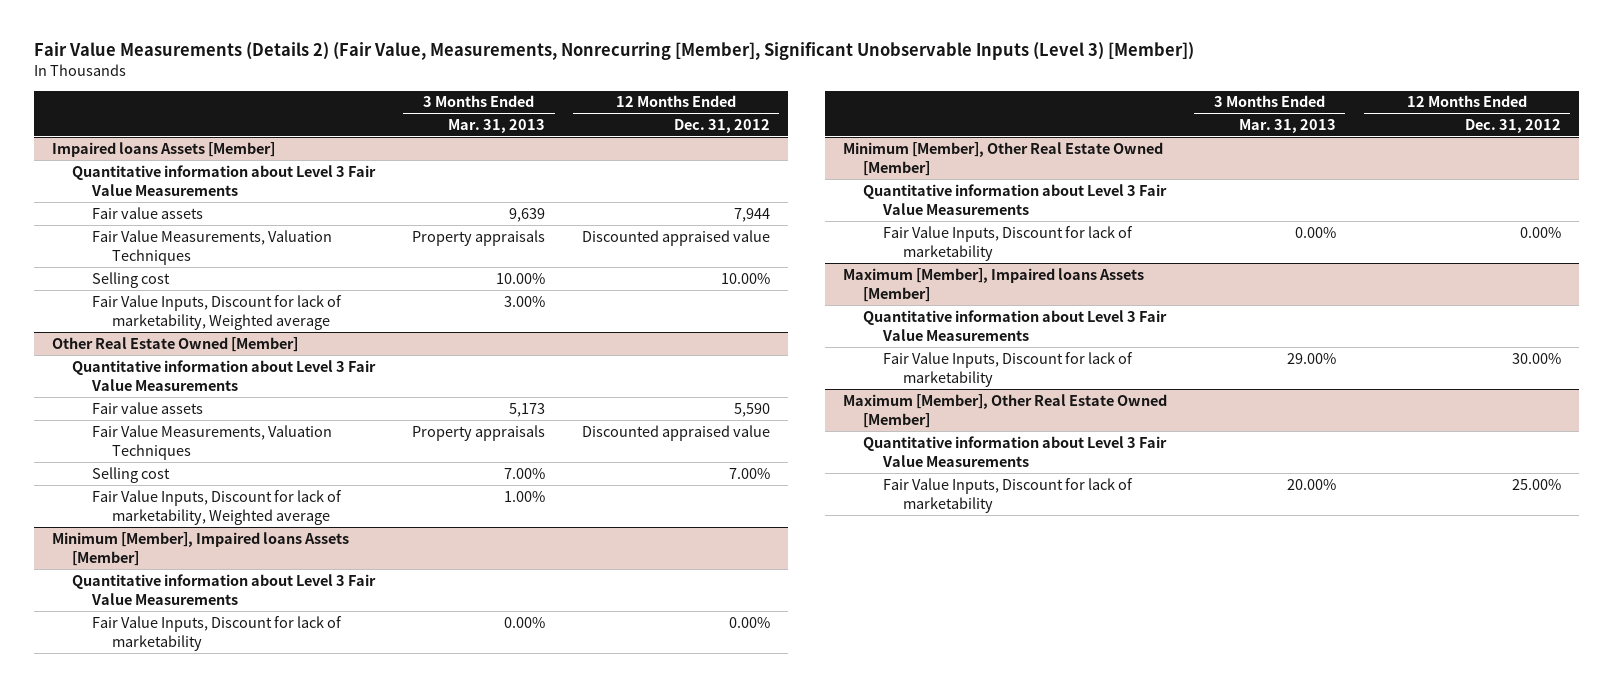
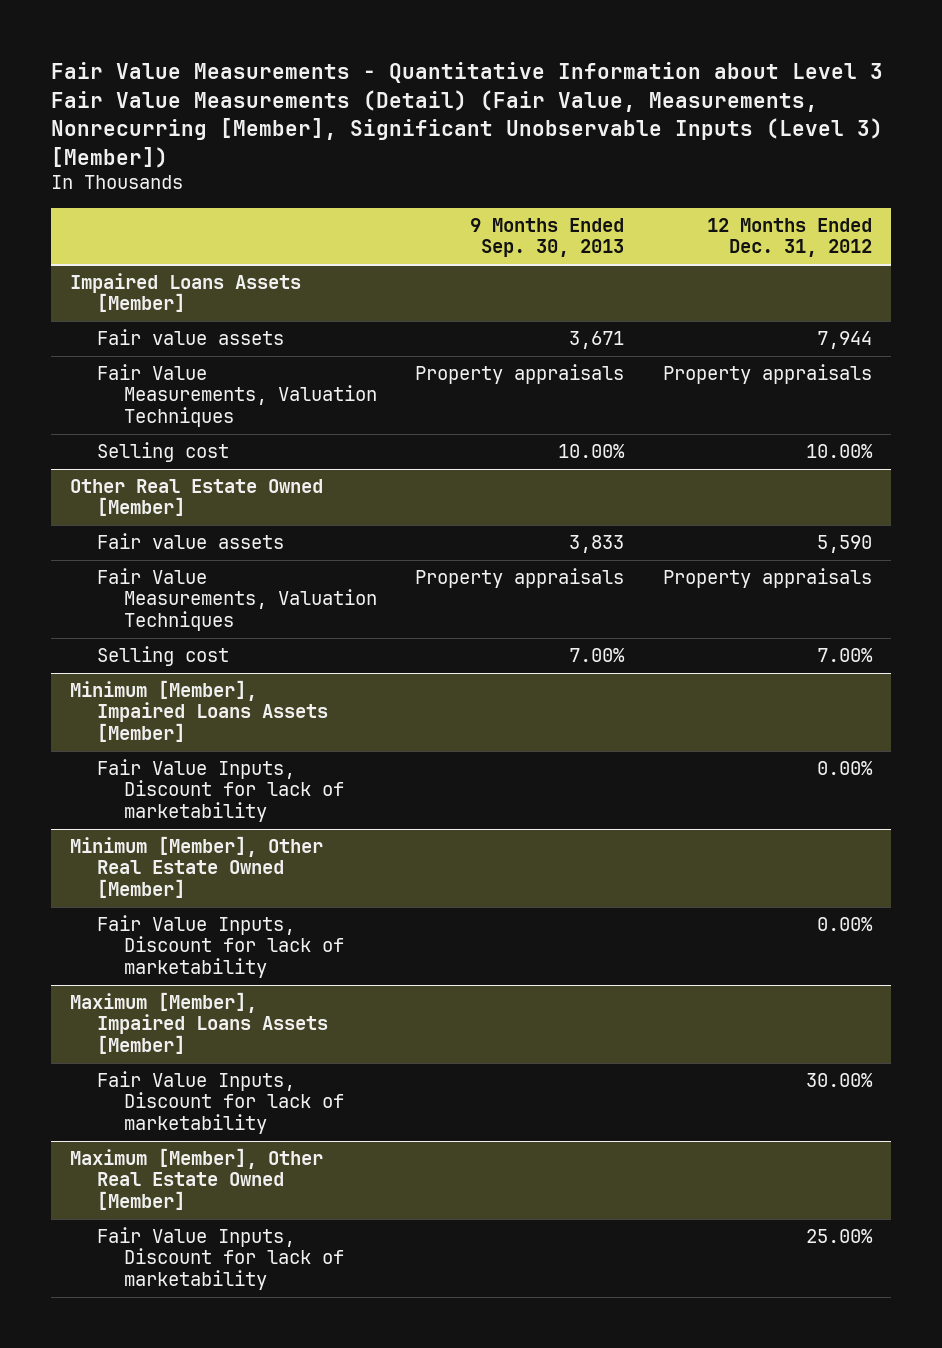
- Fair Value Measurements (Details 2) (Fair Value, Measurements, Nonrecurring [Member], Significant Unobservable Inputs (Level 3) [Member])
+ Fair Value Measurements - Quantitative Information about Level 3 Fair Value Measurements (Detail) (Fair Value, Measurements, Nonrecurring [Member], Significant Unobservable Inputs (Level 3) [Member])
- | 3 Months Ended Mar. 31, 2013 | 12 Months Ended Dec. 31, 2012
+ | 9 Months Ended Sep. 30, 2013 | 12 Months Ended Dec. 31, 2012
- Impaired loans Assets [Member]
- Quantitative information about Level 3 Fair Value Measurements
+ Impaired Loans Assets [Member]
- Fair Value Measurements, Valuation Techniques | Property appraisals | Discounted appraised value
+ Fair Value Measurements, Valuation Techniques | Property appraisals | Property appraisals
- Fair Value Inputs, Discount for lack of marketability, Weighted average | 3.00% |
@ Other Real Estate Owned [Member]
- Quantitative information about Level 3 Fair Value Measurements
- Fair Value Measurements, Valuation Techniques | Property appraisals | Discounted appraised value
+ Fair Value Measurements, Valuation Techniques | Property appraisals | Property appraisals
- Fair Value Inputs, Discount for lack of marketability, Weighted average | 1.00% |
- Minimum [Member], Impaired loans Assets [Member]
- Quantitative information about Level 3 Fair Value Measurements
+ Minimum [Member], Impaired Loans Assets [Member]
@ Minimum [Member], Other Real Estate Owned [Member]
- Quantitative information about Level 3 Fair Value Measurements
- Maximum [Member], Impaired loans Assets [Member]
- Quantitative information about Level 3 Fair Value Measurements
+ Maximum [Member], Impaired Loans Assets [Member]
@ Maximum [Member], Other Real Estate Owned [Member]
- Quantitative information about Level 3 Fair Value Measurements

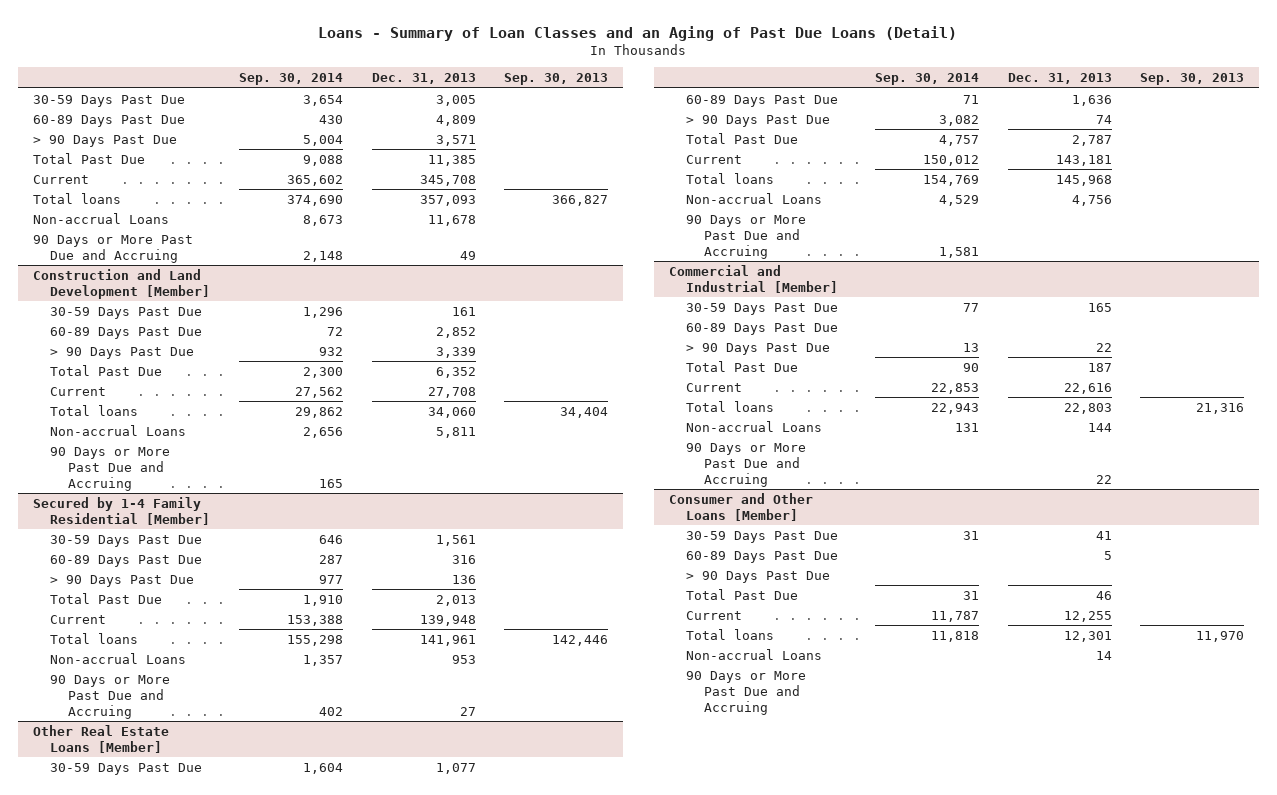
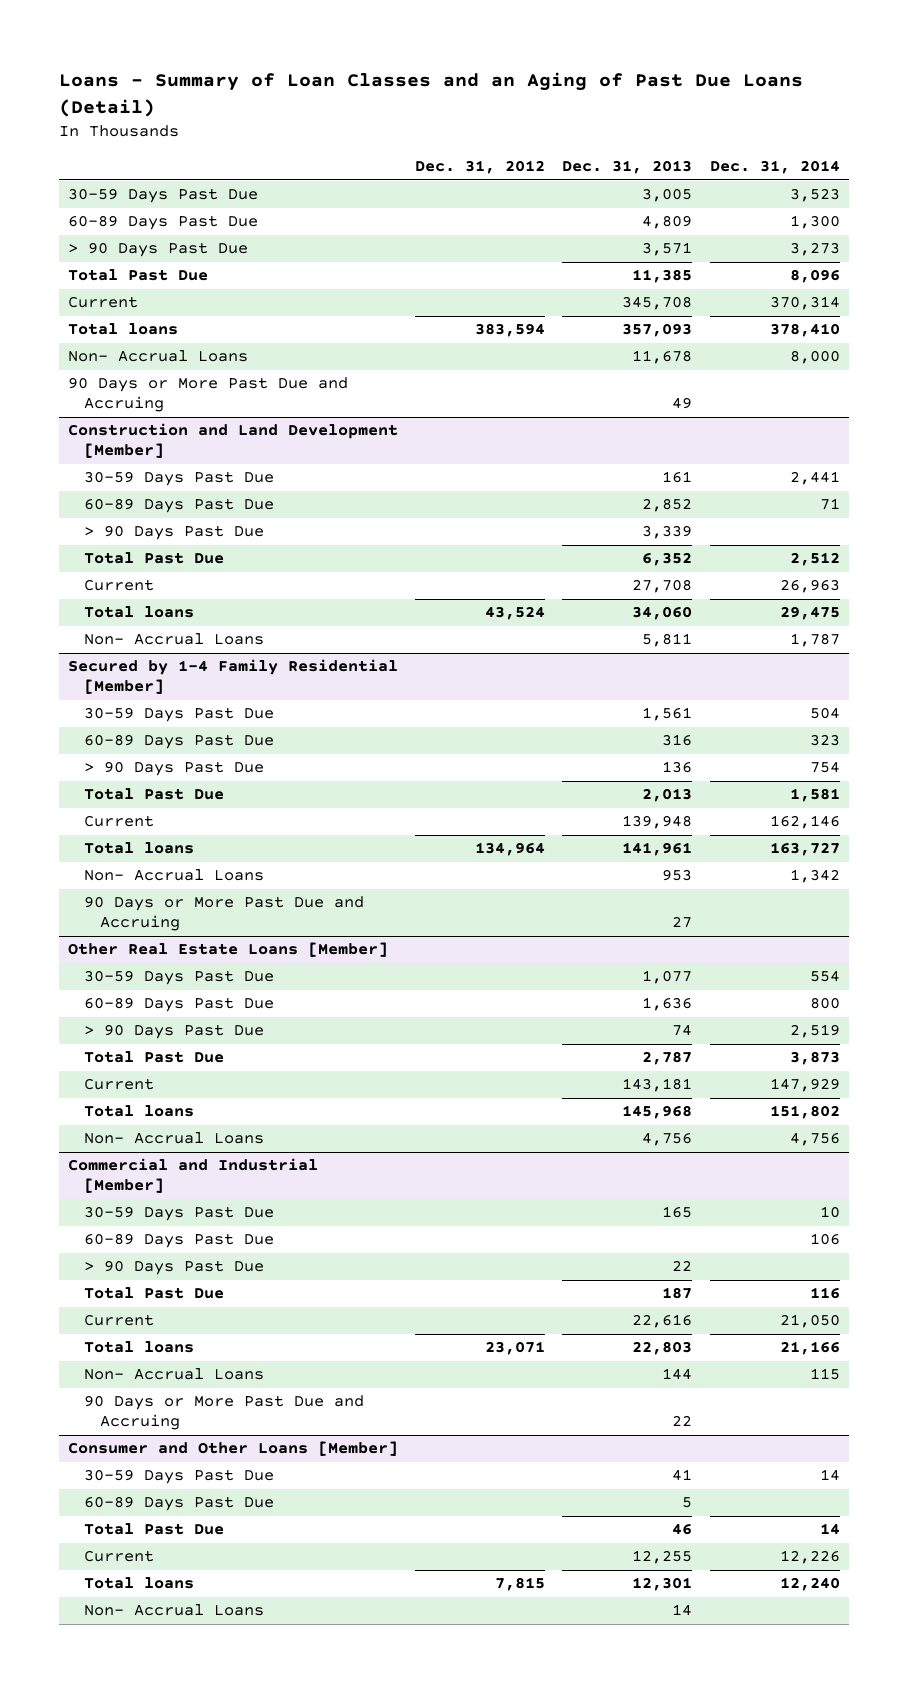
- | Sep. 30, 2014 | Dec. 31, 2013 | Sep. 30, 2013
+ | Dec. 31, 2012 | Dec. 31, 2013 | Dec. 31, 2014
- Non-accrual Loans | 8,673 | 11,678 |
+ Non- Accrual Loans | | 11,678 | 8,000
@ Construction and Land Development [Member]
- Non-accrual Loans | 2,656 | 5,811 |
- 90 Days or More Past Due and Accruing | 165 | |
+ Non- Accrual Loans | | 5,811 | 1,787
@ Secured by 1-4 Family Residential [Member]
- Non-accrual Loans | 1,357 | 953 |
+ Non- Accrual Loans | | 953 | 1,342
@ Other Real Estate Loans [Member]
- Non-accrual Loans | 4,529 | 4,756 |
- 90 Days or More Past Due and Accruing | 1,581 | |
+ Non- Accrual Loans | | 4,756 | 4,756
@ Commercial and Industrial [Member]
- Non-accrual Loans | 131 | 144 |
+ Non- Accrual Loans | | 144 | 115
@ Consumer and Other Loans [Member]
- > 90 Days Past Due
- Non-accrual Loans | | 14 |
- 90 Days or More Past Due and Accruing
+ Non- Accrual Loans | | 14 |

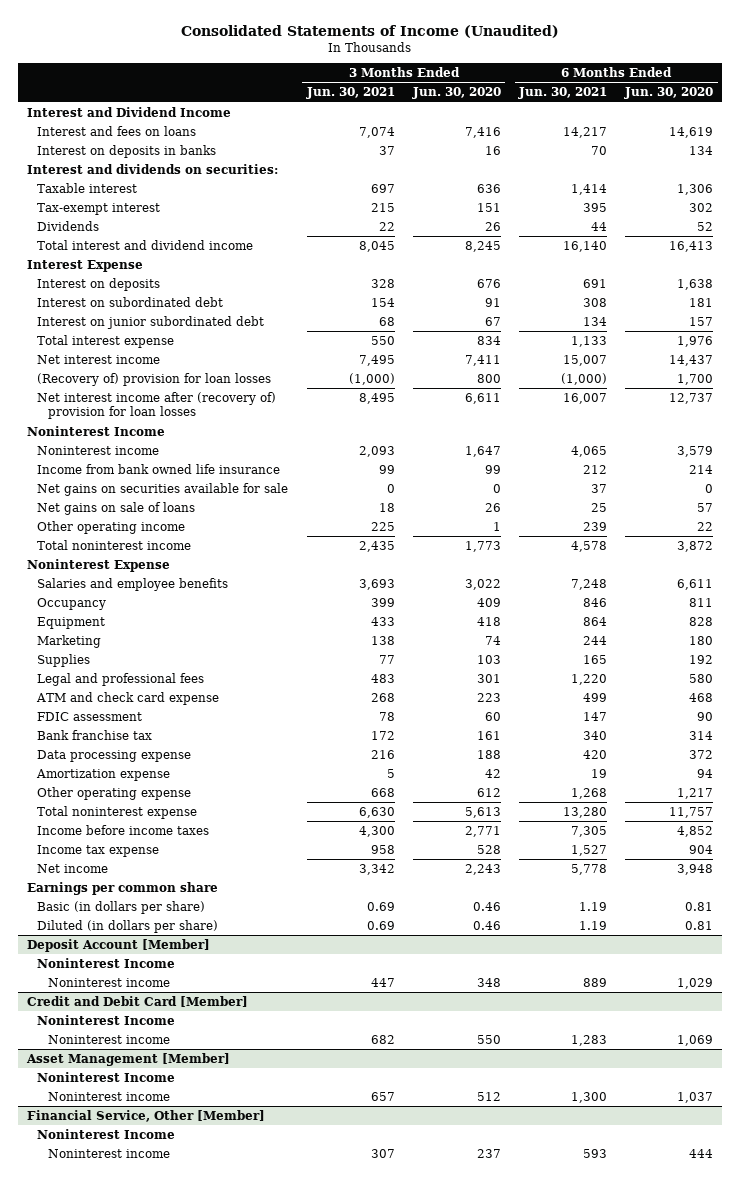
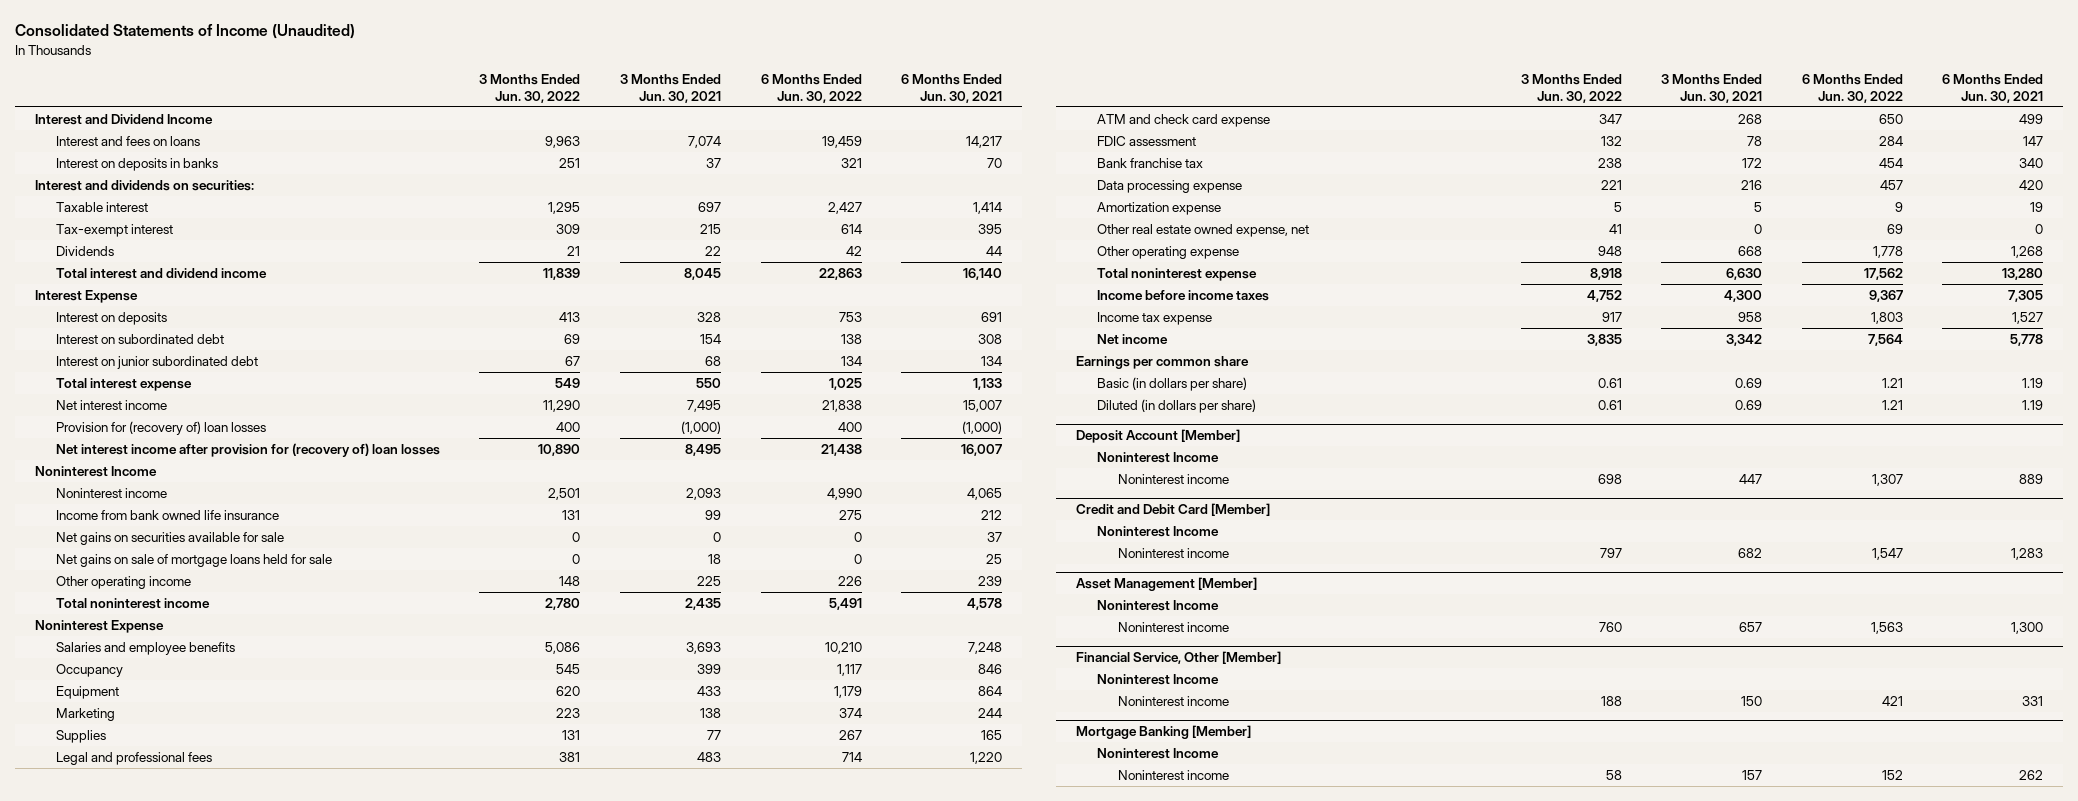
- | 3 Months Ended Jun. 30, 2021 | 3 Months Ended Jun. 30, 2020 | 6 Months Ended Jun. 30, 2021 | 6 Months Ended Jun. 30, 2020
+ | 3 Months Ended Jun. 30, 2022 | 3 Months Ended Jun. 30, 2021 | 6 Months Ended Jun. 30, 2022 | 6 Months Ended Jun. 30, 2021
- (Recovery of) provision for loan losses | (1,000) | 800 | (1,000) | 1,700
- Net interest income after (recovery of) provision for loan losses | 8,495 | 6,611 | 16,007 | 12,737
+ Provision for (recovery of) loan losses | 400 | (1,000) | 400 | (1,000)
+ Net interest income after provision for (recovery of) loan losses | 10,890 | 8,495 | 21,438 | 16,007
- Net gains on sale of loans | 18 | 26 | 25 | 57
+ Net gains on sale of mortgage loans held for sale | 0 | 18 | 0 | 25
+ Other real estate owned expense, net | 41 | 0 | 69 | 0
@ Financial Service, Other [Member]
- Noninterest income | 307 | 237 | 593 | 444
+ Noninterest income | 188 | 150 | 421 | 331
+ Mortgage Banking [Member]
+ Noninterest Income
+ Noninterest income | 58 | 157 | 152 | 262

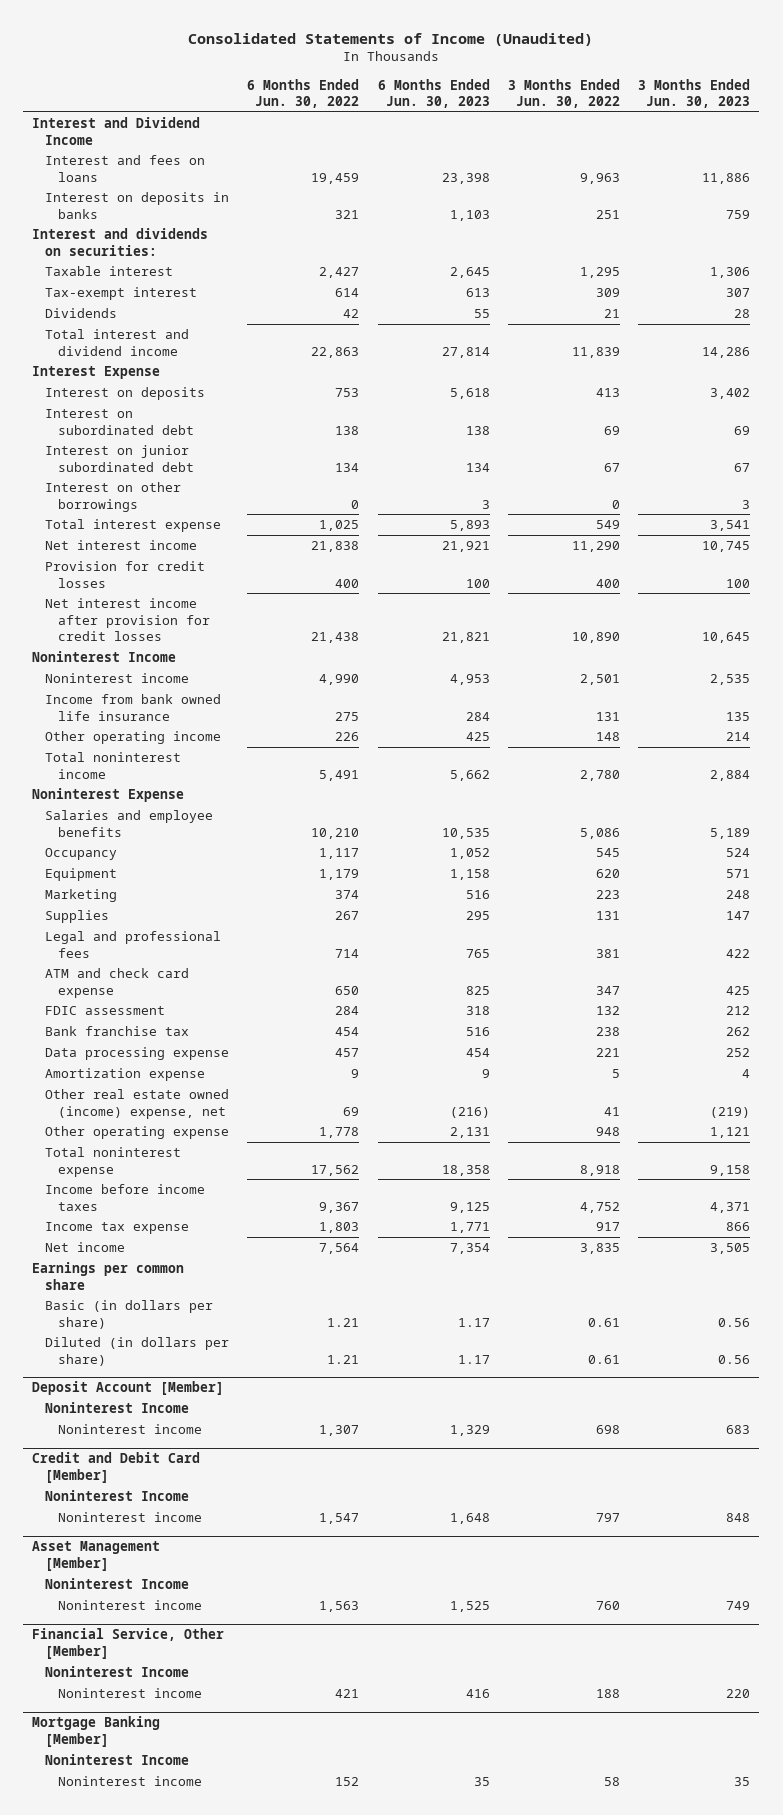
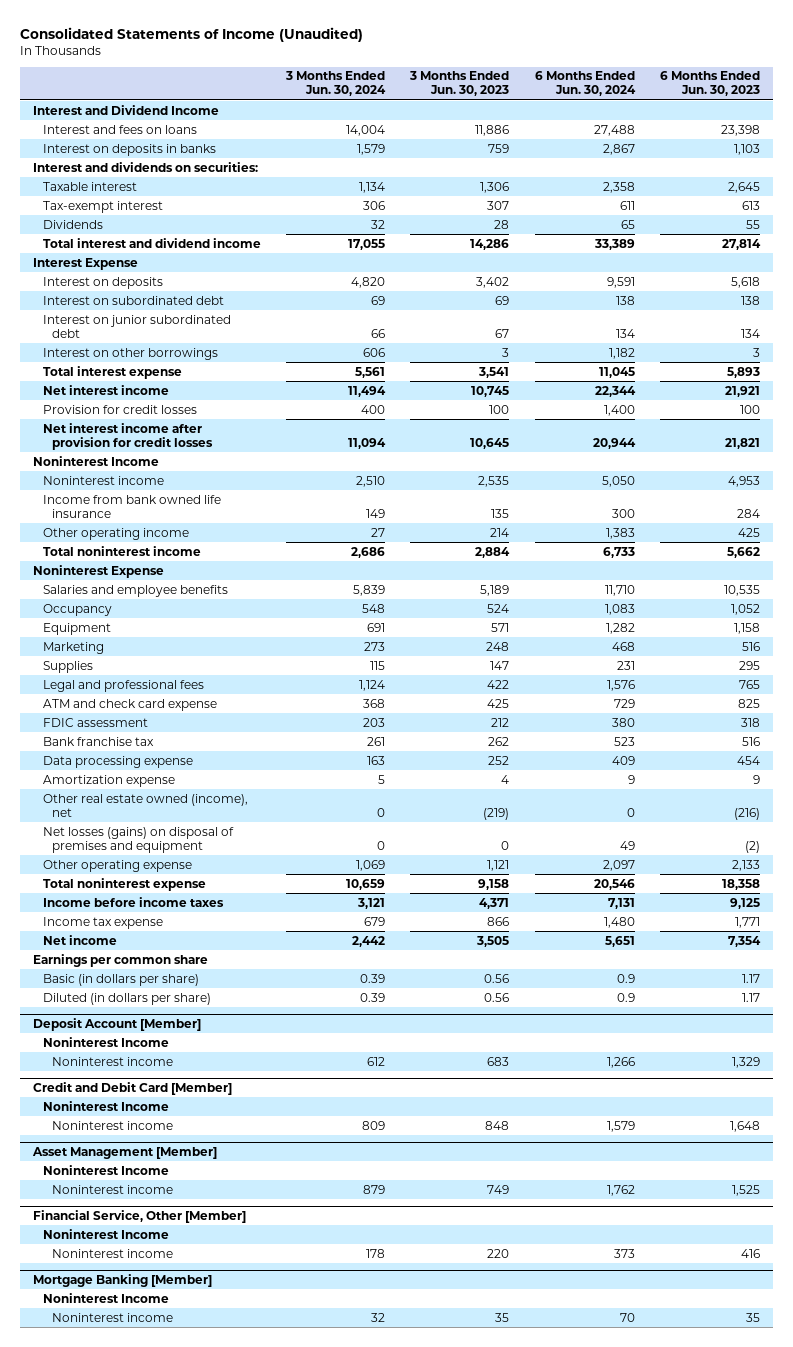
- | 6 Months Ended Jun. 30, 2022 | 6 Months Ended Jun. 30, 2023 | 3 Months Ended Jun. 30, 2022 | 3 Months Ended Jun. 30, 2023
+ | 3 Months Ended Jun. 30, 2024 | 3 Months Ended Jun. 30, 2023 | 6 Months Ended Jun. 30, 2024 | 6 Months Ended Jun. 30, 2023
- Other real estate owned (income) expense, net | 69 | (216) | 41 | (219)
- Other operating expense | 1,778 | 2,131 | 948 | 1,121
+ Other real estate owned (income), net | 0 | (219) | 0 | (216)
+ Net losses (gains) on disposal of premises and equipment | 0 | 0 | 49 | (2)
+ Other operating expense | 1,069 | 1,121 | 2,097 | 2,133

